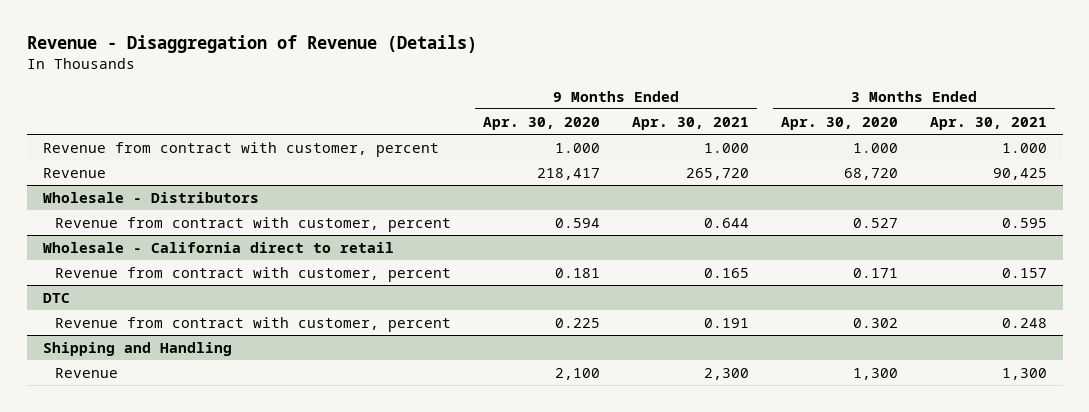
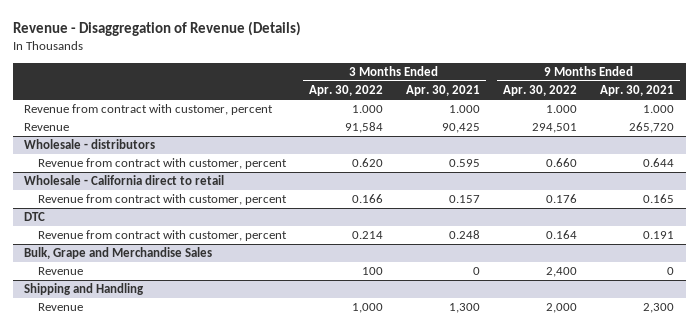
- | 9 Months Ended Apr. 30, 2020 | 9 Months Ended Apr. 30, 2021 | 3 Months Ended Apr. 30, 2020 | 3 Months Ended Apr. 30, 2021
+ | 3 Months Ended Apr. 30, 2022 | 3 Months Ended Apr. 30, 2021 | 9 Months Ended Apr. 30, 2022 | 9 Months Ended Apr. 30, 2021
- Wholesale - Distributors
+ Wholesale - distributors
+ Bulk, Grape and Merchandise Sales
+ Revenue | 100 | 0 | 2,400 | 0

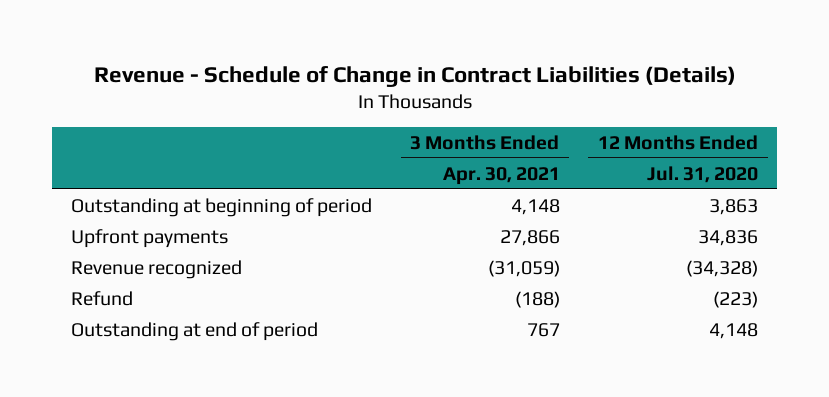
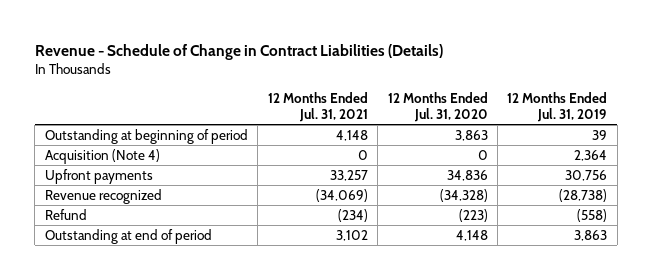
- | 3 Months Ended Apr. 30, 2021 | 12 Months Ended Jul. 31, 2020
+ | 12 Months Ended Jul. 31, 2021 | 12 Months Ended Jul. 31, 2020 | 12 Months Ended Jul. 31, 2019
+ Acquisition (Note 4) | 0 | 0 | 2,364

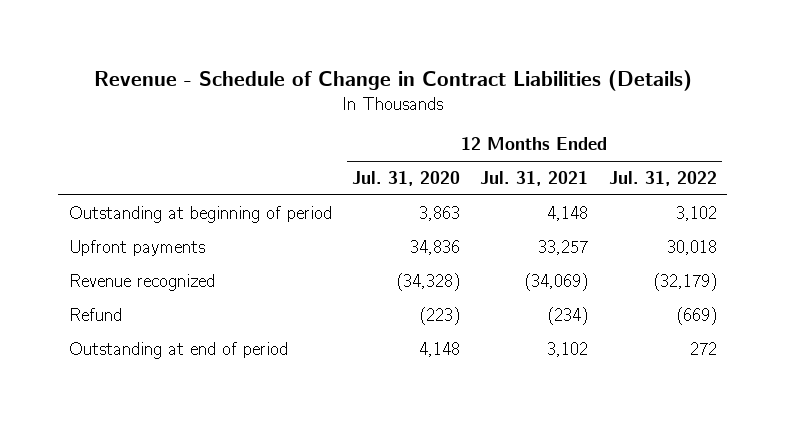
- | 12 Months Ended Jul. 31, 2021 | 12 Months Ended Jul. 31, 2020 | 12 Months Ended Jul. 31, 2019
+ | 12 Months Ended Jul. 31, 2020 | 12 Months Ended Jul. 31, 2021 | 12 Months Ended Jul. 31, 2022
- Acquisition (Note 4) | 0 | 0 | 2,364

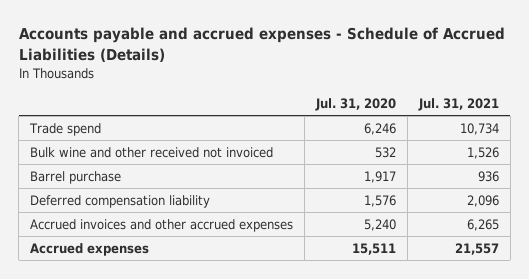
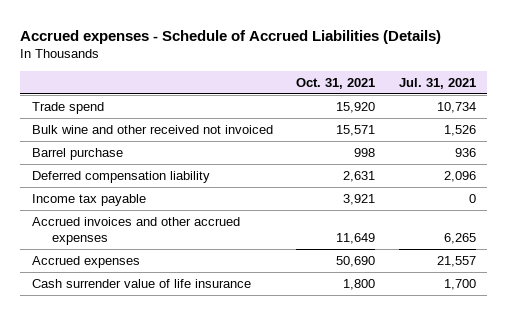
- Accounts payable and accrued expenses - Schedule of Accrued Liabilities (Details)
+ Accrued expenses - Schedule of Accrued Liabilities (Details)
- | Jul. 31, 2020 | Jul. 31, 2021
+ | Oct. 31, 2021 | Jul. 31, 2021
+ Income tax payable | 3,921 | 0
+ Cash surrender value of life insurance | 1,800 | 1,700

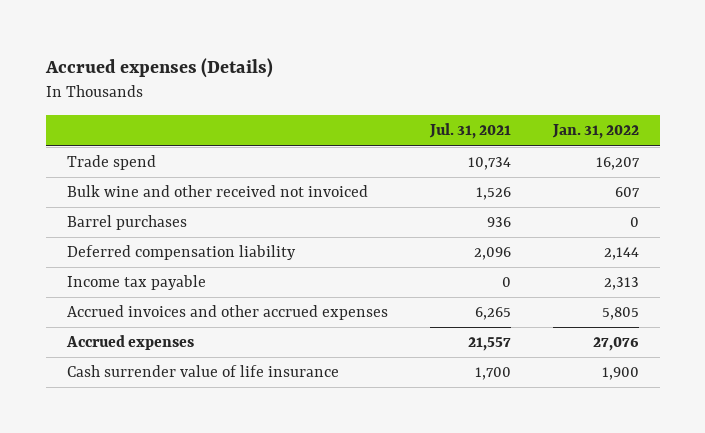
- Accrued expenses - Schedule of Accrued Liabilities (Details)
+ Accrued expenses (Details)
- | Oct. 31, 2021 | Jul. 31, 2021
+ | Jul. 31, 2021 | Jan. 31, 2022
- Barrel purchase | 998 | 936
+ Barrel purchases | 936 | 0

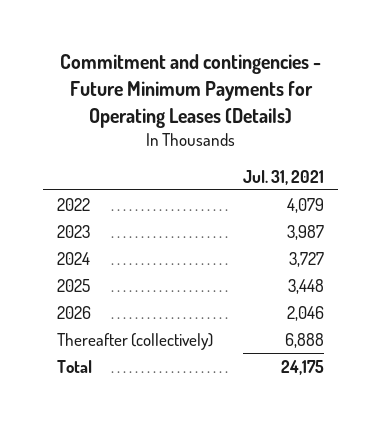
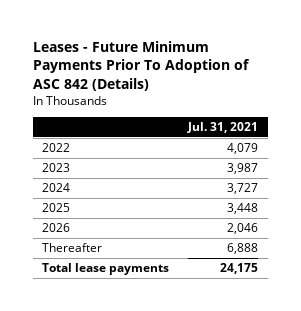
- Commitment and contingencies - Future Minimum Payments for Operating Leases (Details)
+ Leases - Future Minimum Payments Prior To Adoption of ASC 842 (Details)
- Thereafter (collectively) | 6,888
- Total | 24,175
+ Thereafter | 6,888
+ Total lease payments | 24,175

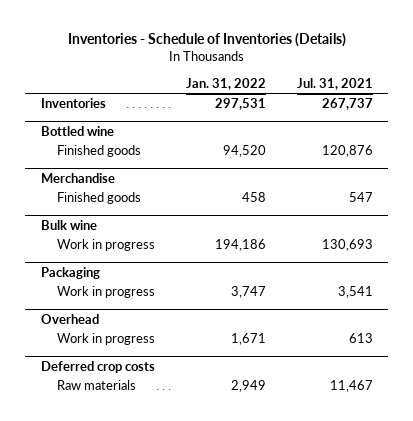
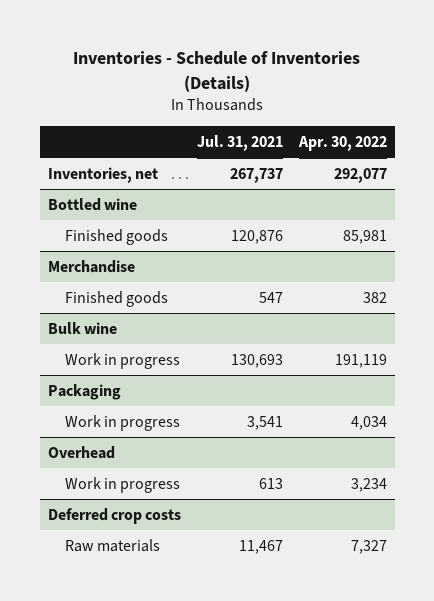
- | Jan. 31, 2022 | Jul. 31, 2021
+ | Jul. 31, 2021 | Apr. 30, 2022
- Inventories | 297,531 | 267,737
+ Inventories, net | 267,737 | 292,077

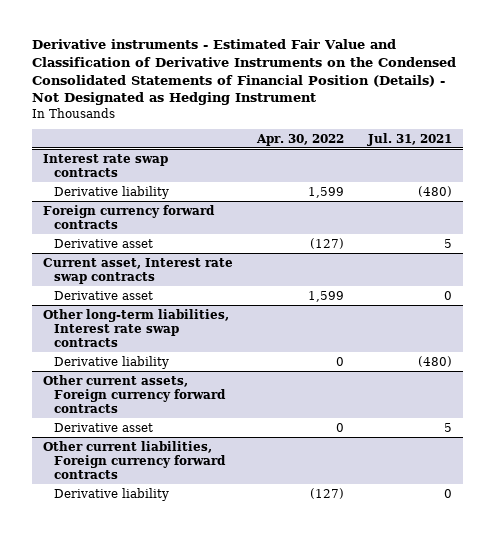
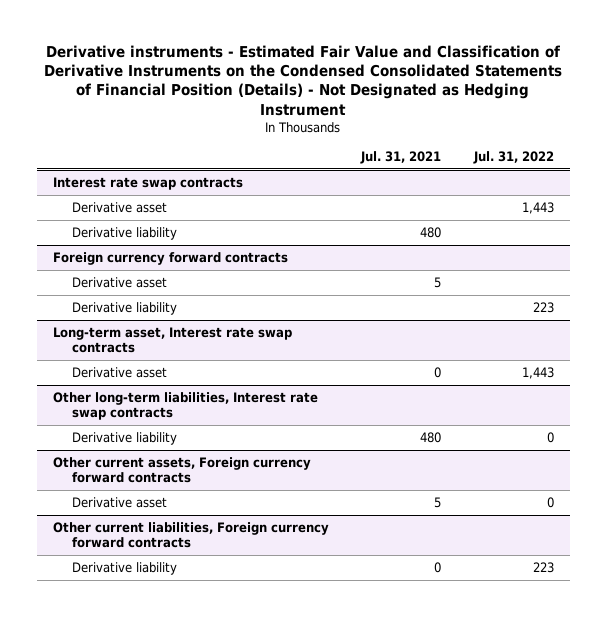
- | Apr. 30, 2022 | Jul. 31, 2021
+ | Jul. 31, 2021 | Jul. 31, 2022
@ Interest rate swap contracts
- Derivative liability | 1,599 | (480)
+ Derivative asset | | 1,443
+ Derivative liability | 480 |
- Current asset, Interest rate swap contracts
@ Foreign currency forward contracts
+ Derivative liability | | 223
+ Long-term asset, Interest rate swap contracts
@ Other long-term liabilities, Interest rate swap contracts
- Derivative liability | 0 | (480)
+ Derivative liability | 480 | 0

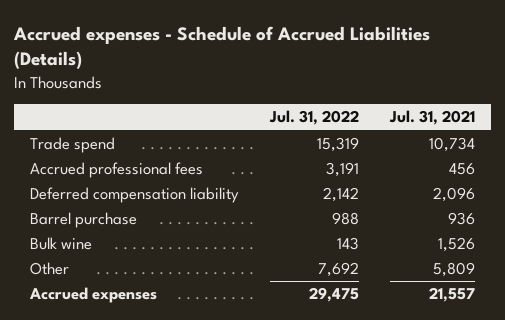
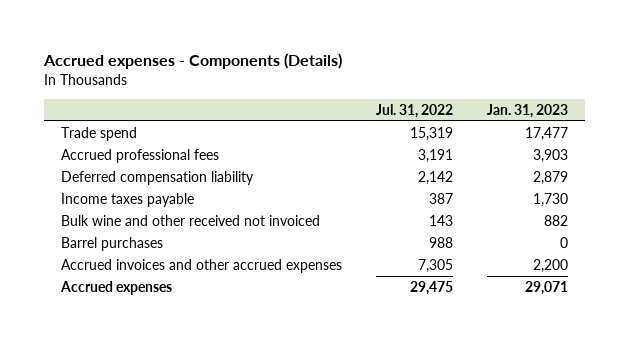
- Accrued expenses - Schedule of Accrued Liabilities (Details)
+ Accrued expenses - Components (Details)
- | Jul. 31, 2022 | Jul. 31, 2021
+ | Jul. 31, 2022 | Jan. 31, 2023
- Barrel purchase | 988 | 936
- Bulk wine | 143 | 1,526
- Other | 7,692 | 5,809
+ Income taxes payable | 387 | 1,730
+ Bulk wine and other received not invoiced | 143 | 882
+ Barrel purchases | 988 | 0
+ Accrued invoices and other accrued expenses | 7,305 | 2,200

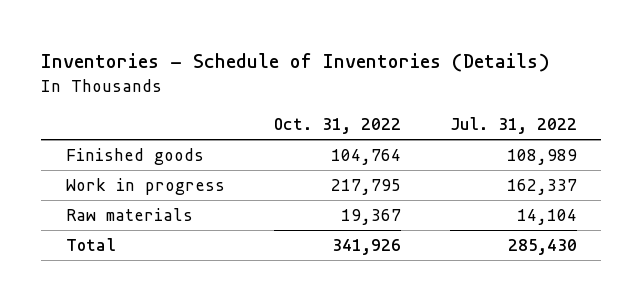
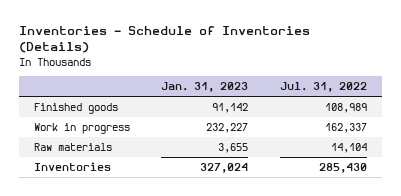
- | Oct. 31, 2022 | Jul. 31, 2022
+ | Jan. 31, 2023 | Jul. 31, 2022
- Total | 341,926 | 285,430
+ Inventories | 327,024 | 285,430

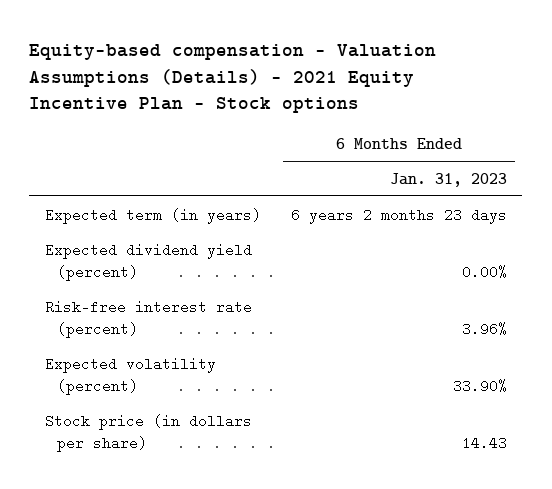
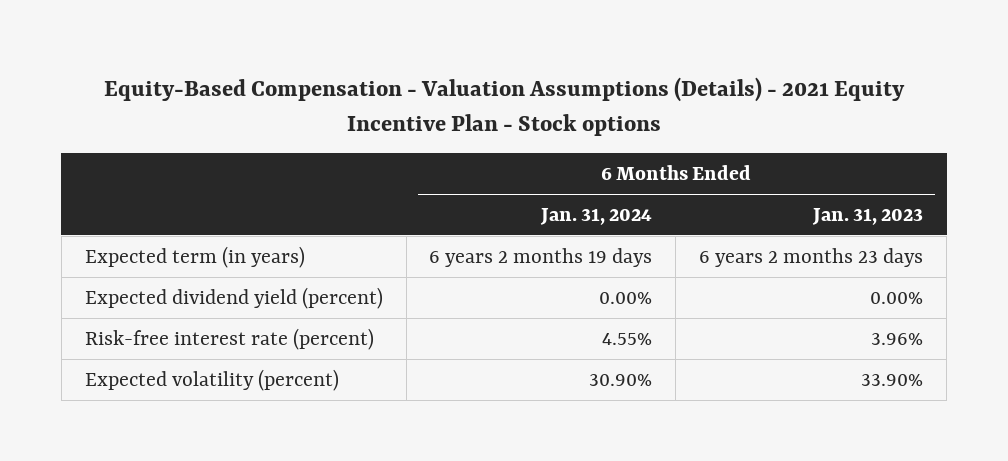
- Equity-based compensation - Valuation Assumptions (Details) - 2021 Equity Incentive Plan - Stock options
+ Equity-Based Compensation - Valuation Assumptions (Details) - 2021 Equity Incentive Plan - Stock options
- | 6 Months Ended Jan. 31, 2023
+ | 6 Months Ended Jan. 31, 2024 | 6 Months Ended Jan. 31, 2023
- Stock price (in dollars per share) | 14.43

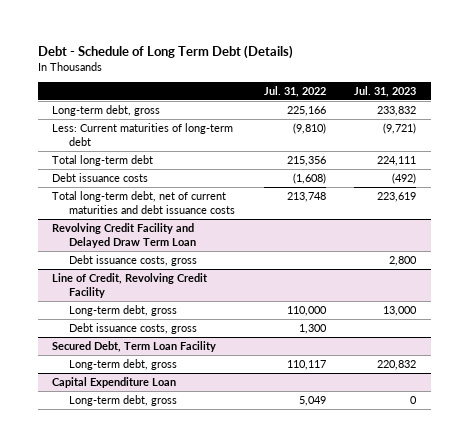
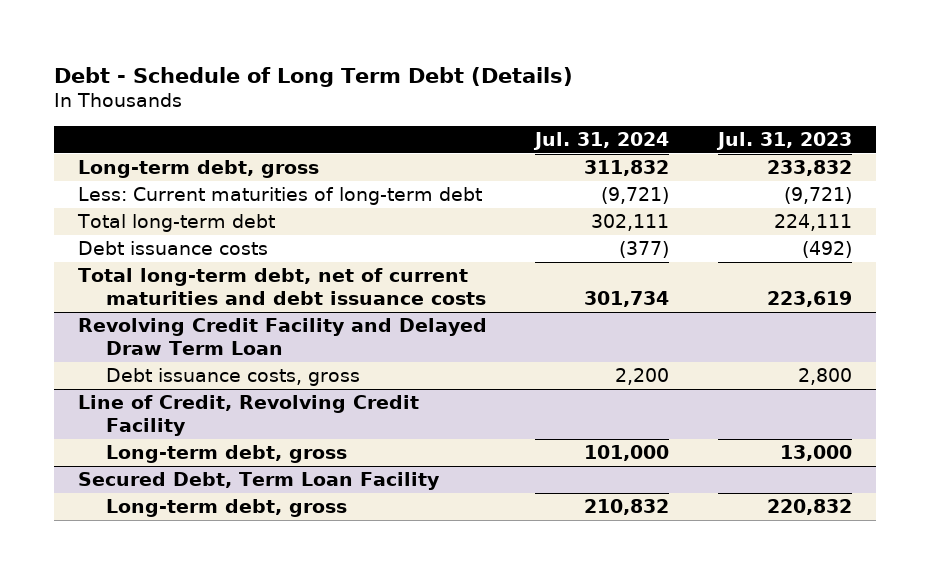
- | Jul. 31, 2022 | Jul. 31, 2023
+ | Jul. 31, 2024 | Jul. 31, 2023
@ Line of Credit, Revolving Credit Facility
- Debt issuance costs, gross | 1,300 |
- Capital Expenditure Loan
- Long-term debt, gross | 5,049 | 0

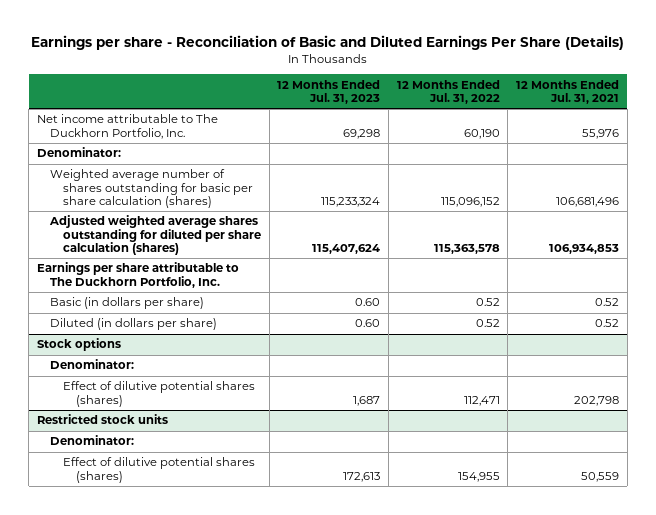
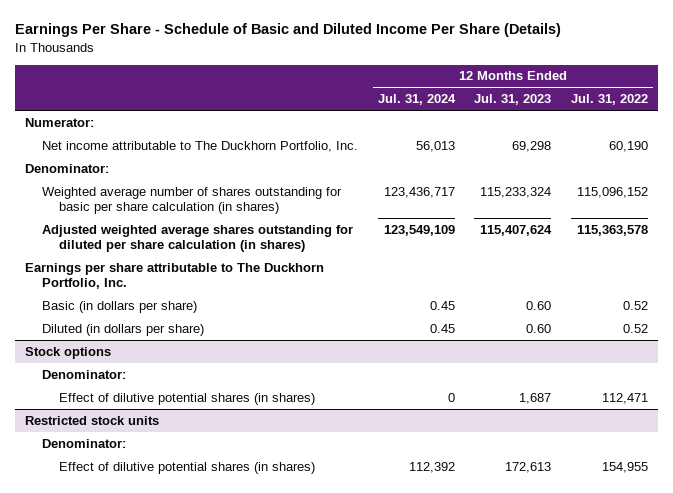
- Earnings per share - Reconciliation of Basic and Diluted Earnings Per Share (Details)
+ Earnings Per Share - Schedule of Basic and Diluted Income Per Share (Details)
- | 12 Months Ended Jul. 31, 2023 | 12 Months Ended Jul. 31, 2022 | 12 Months Ended Jul. 31, 2021
+ | 12 Months Ended Jul. 31, 2024 | 12 Months Ended Jul. 31, 2023 | 12 Months Ended Jul. 31, 2022
+ Numerator:
- Weighted average number of shares outstanding for basic per share calculation (shares) | 115,233,324 | 115,096,152 | 106,681,496
- Adjusted weighted average shares outstanding for diluted per share calculation (shares) | 115,407,624 | 115,363,578 | 106,934,853
+ Weighted average number of shares outstanding for basic per share calculation (in shares) | 123,436,717 | 115,233,324 | 115,096,152
+ Adjusted weighted average shares outstanding for diluted per share calculation (in shares) | 123,549,109 | 115,407,624 | 115,363,578
@ Stock options
- Effect of dilutive potential shares (shares) | 1,687 | 112,471 | 202,798
+ Effect of dilutive potential shares (in shares) | 0 | 1,687 | 112,471
@ Restricted stock units
- Effect of dilutive potential shares (shares) | 172,613 | 154,955 | 50,559
+ Effect of dilutive potential shares (in shares) | 112,392 | 172,613 | 154,955

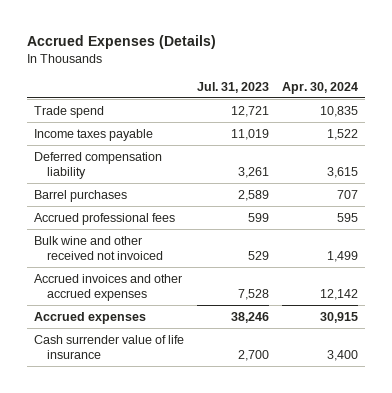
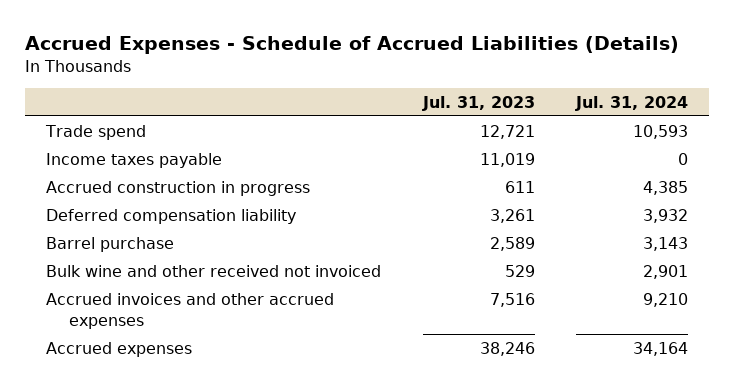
- Accrued Expenses (Details)
+ Accrued Expenses - Schedule of Accrued Liabilities (Details)
- | Jul. 31, 2023 | Apr. 30, 2024
+ | Jul. 31, 2023 | Jul. 31, 2024
+ Accrued construction in progress | 611 | 4,385
- Barrel purchases | 2,589 | 707
- Accrued professional fees | 599 | 595
+ Barrel purchase | 2,589 | 3,143
- Accrued invoices and other accrued expenses | 7,528 | 12,142
+ Accrued invoices and other accrued expenses | 7,516 | 9,210
- Cash surrender value of life insurance | 2,700 | 3,400

